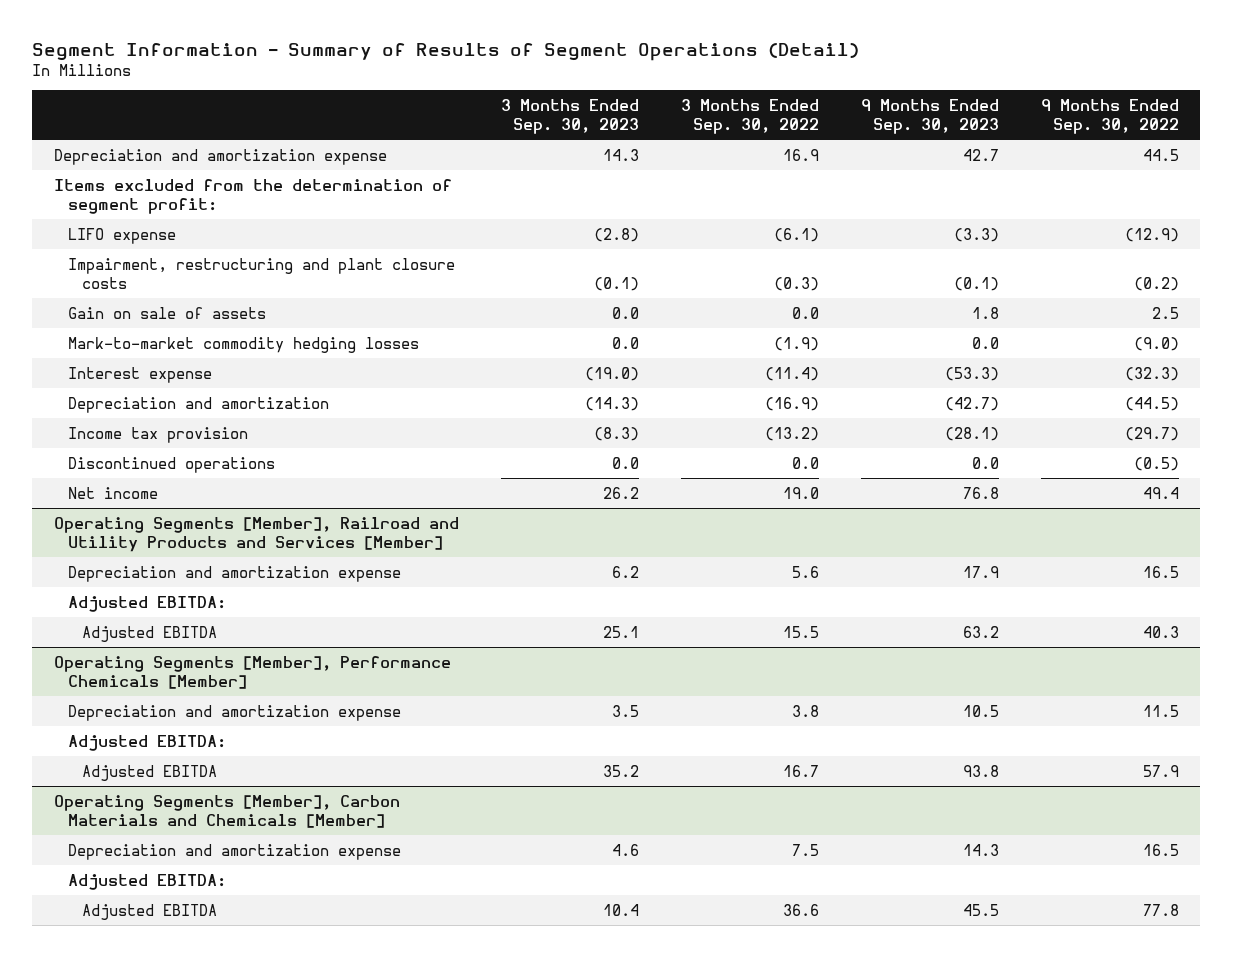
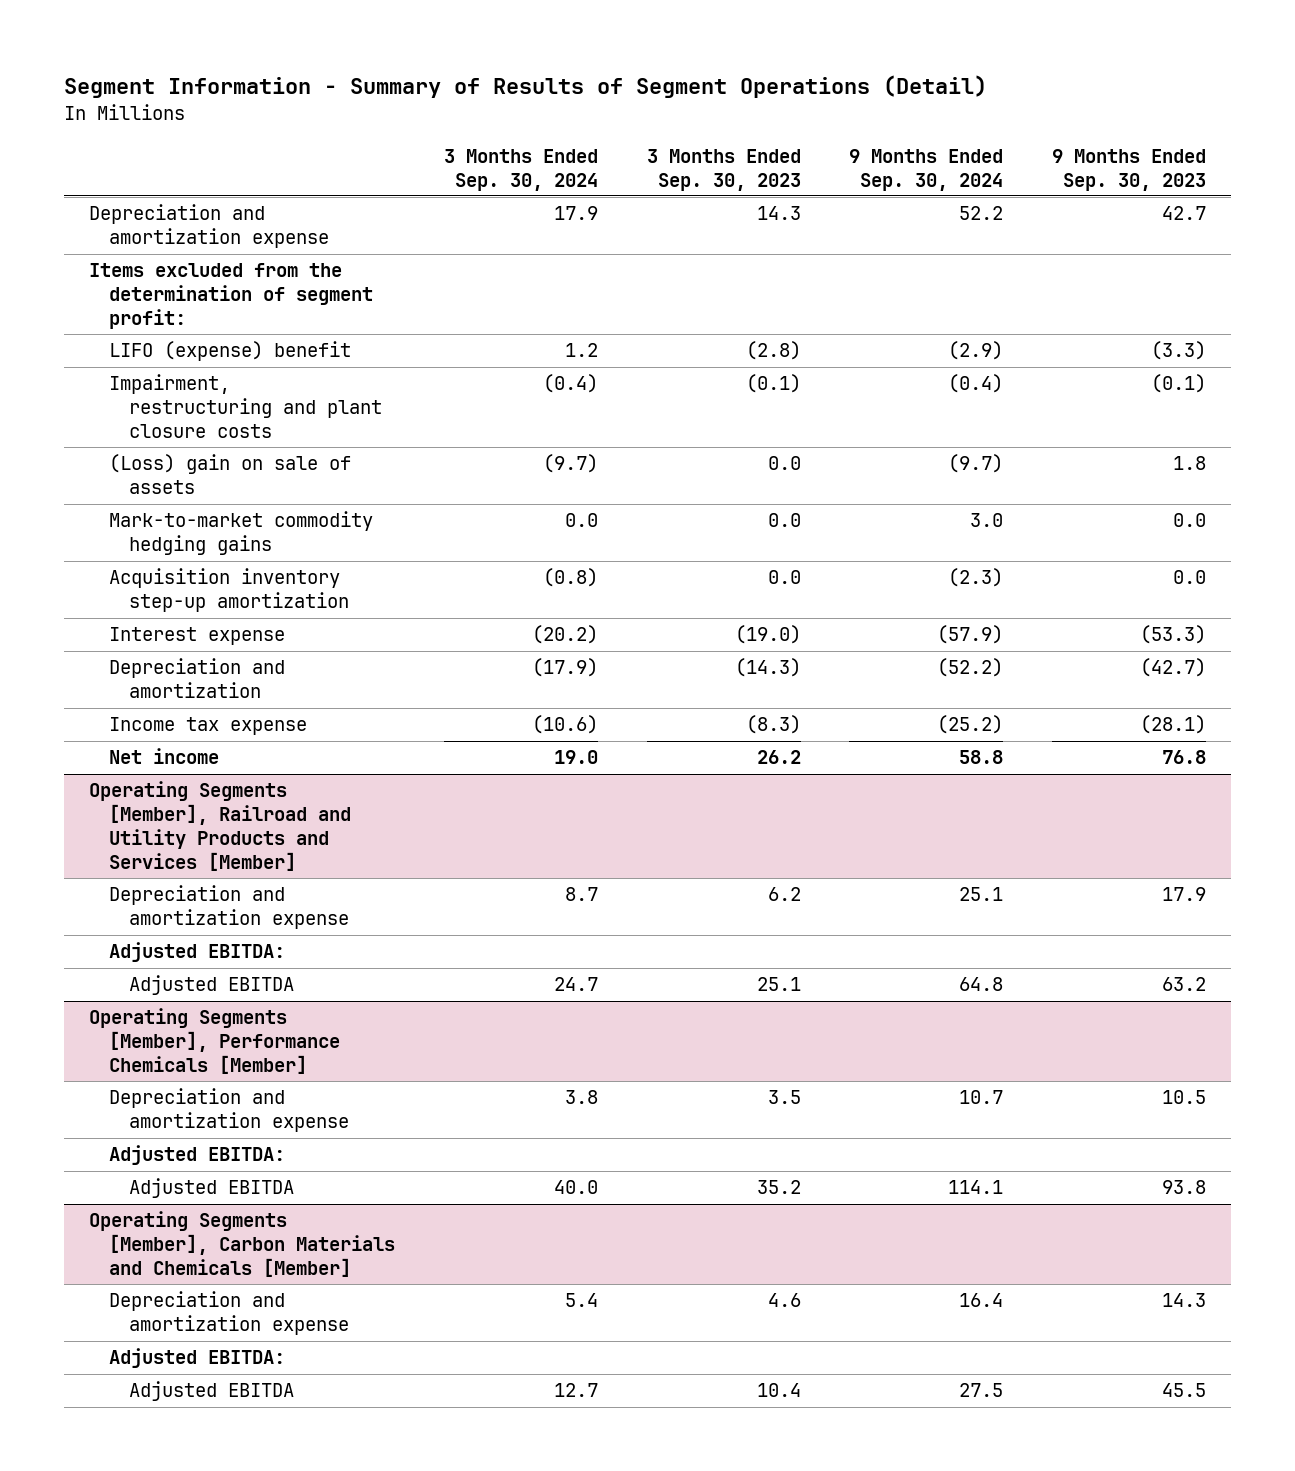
- | 3 Months Ended Sep. 30, 2023 | 3 Months Ended Sep. 30, 2022 | 9 Months Ended Sep. 30, 2023 | 9 Months Ended Sep. 30, 2022
+ | 3 Months Ended Sep. 30, 2024 | 3 Months Ended Sep. 30, 2023 | 9 Months Ended Sep. 30, 2024 | 9 Months Ended Sep. 30, 2023
- LIFO expense | (2.8) | (6.1) | (3.3) | (12.9)
+ LIFO (expense) benefit | 1.2 | (2.8) | (2.9) | (3.3)
- Gain on sale of assets | 0.0 | 0.0 | 1.8 | 2.5
- Mark-to-market commodity hedging losses | 0.0 | (1.9) | 0.0 | (9.0)
+ (Loss) gain on sale of assets | (9.7) | 0.0 | (9.7) | 1.8
+ Mark-to-market commodity hedging gains | 0.0 | 0.0 | 3.0 | 0.0
+ Acquisition inventory step-up amortization | (0.8) | 0.0 | (2.3) | 0.0
- Income tax provision | (8.3) | (13.2) | (28.1) | (29.7)
- Discontinued operations | 0.0 | 0.0 | 0.0 | (0.5)
+ Income tax expense | (10.6) | (8.3) | (25.2) | (28.1)

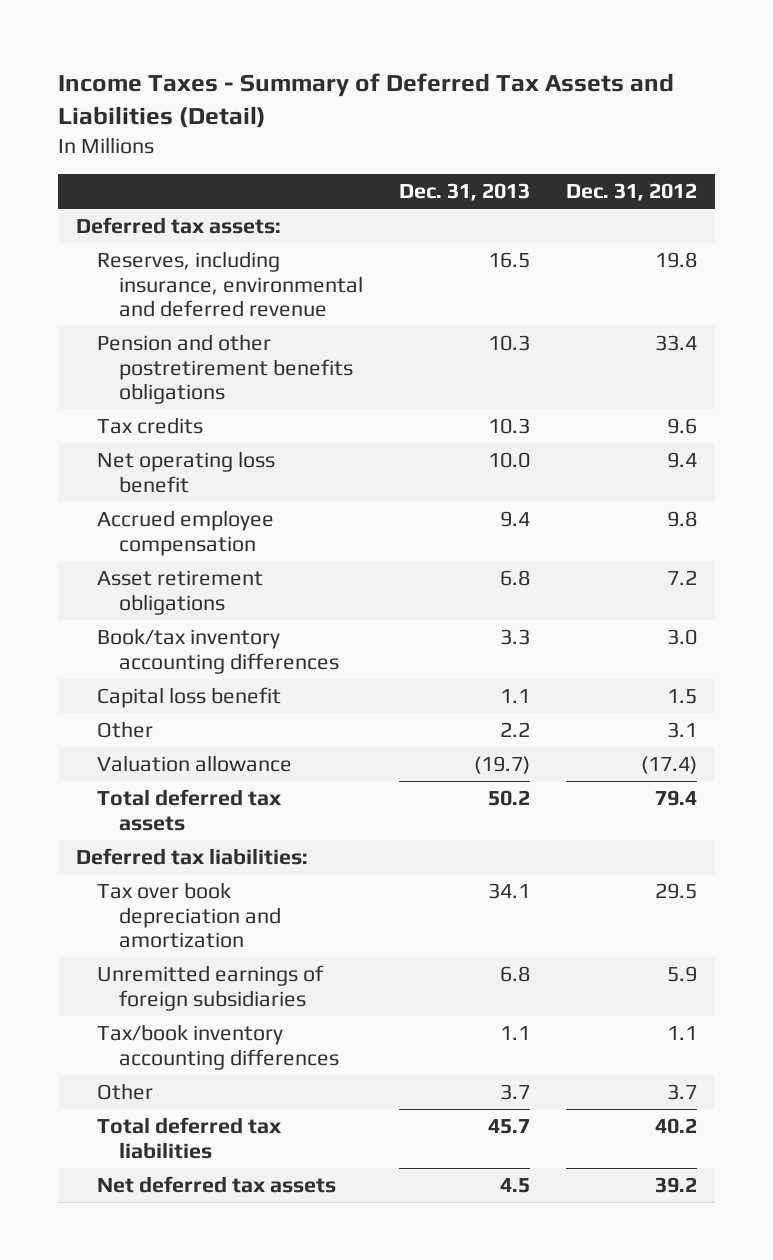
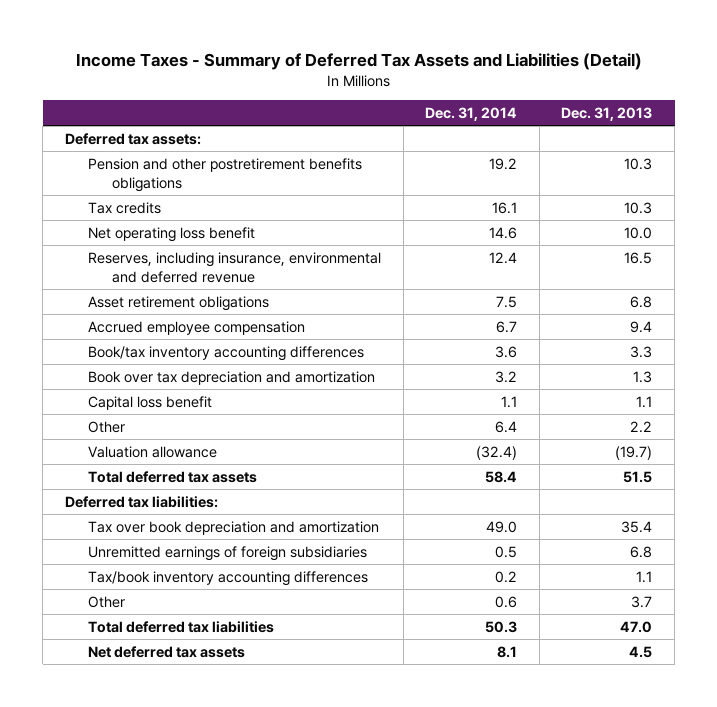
- | Dec. 31, 2013 | Dec. 31, 2012
+ | Dec. 31, 2014 | Dec. 31, 2013
moved down: Reserves, including insurance, environmental and deferred revenue | 12.4 | 16.5
moved down: Accrued employee compensation | 6.7 | 9.4
+ Book over tax depreciation and amortization | 3.2 | 1.3
- Total deferred tax assets | 50.2 | 79.4
+ Total deferred tax assets | 58.4 | 51.5
- Tax over book depreciation and amortization | 34.1 | 29.5
+ Tax over book depreciation and amortization | 49.0 | 35.4
- Total deferred tax liabilities | 45.7 | 40.2
+ Total deferred tax liabilities | 50.3 | 47.0

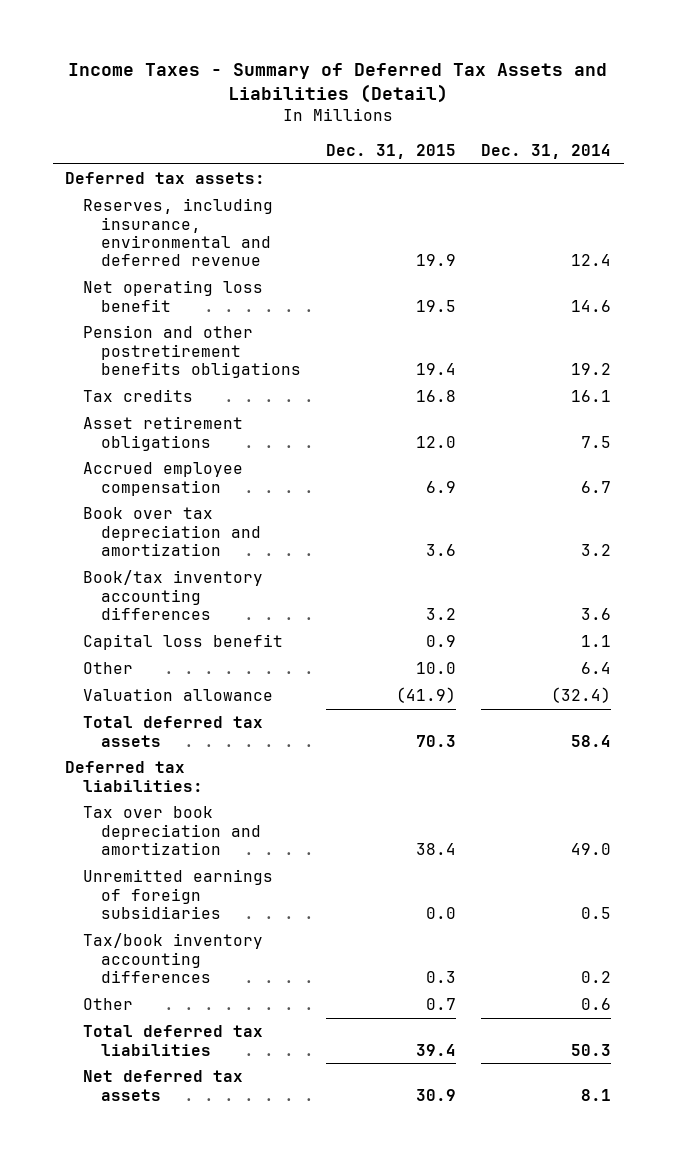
- | Dec. 31, 2014 | Dec. 31, 2013
+ | Dec. 31, 2015 | Dec. 31, 2014
moved up: Reserves, including insurance, environmental and deferred revenue | 19.9 | 12.4
moved up: Net operating loss benefit | 19.5 | 14.6
moved down: Book/tax inventory accounting differences | 3.2 | 3.6

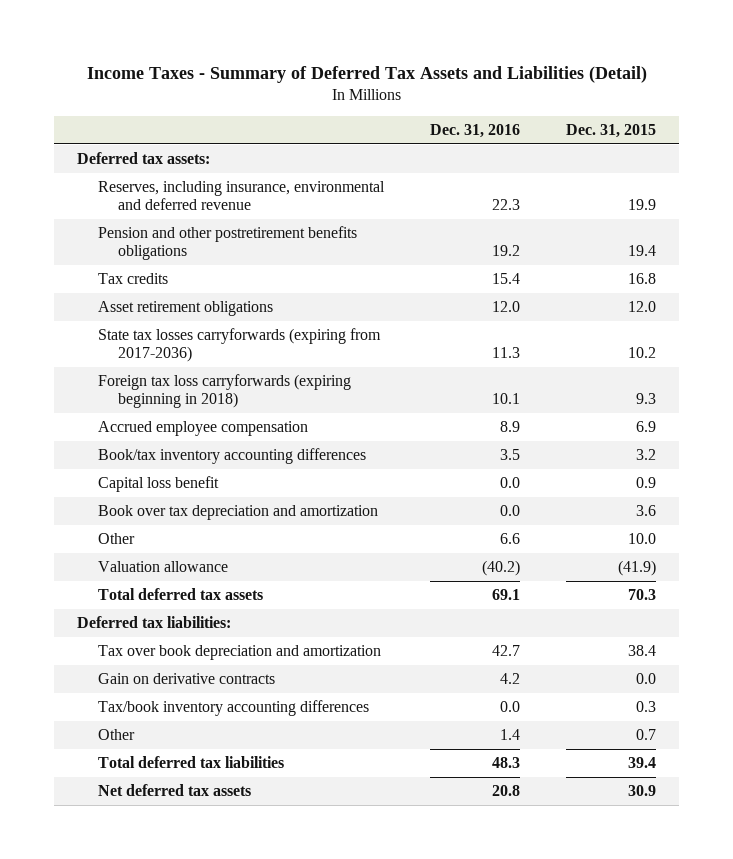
- | Dec. 31, 2015 | Dec. 31, 2014
+ | Dec. 31, 2016 | Dec. 31, 2015
- Net operating loss benefit | 19.5 | 14.6
+ State tax losses carryforwards (expiring from 2017-2036) | 11.3 | 10.2
+ Foreign tax loss carryforwards (expiring beginning in 2018) | 10.1 | 9.3
moved down: Book over tax depreciation and amortization | 0.0 | 3.6
- Unremitted earnings of foreign subsidiaries | 0.0 | 0.5
+ Gain on derivative contracts | 4.2 | 0.0

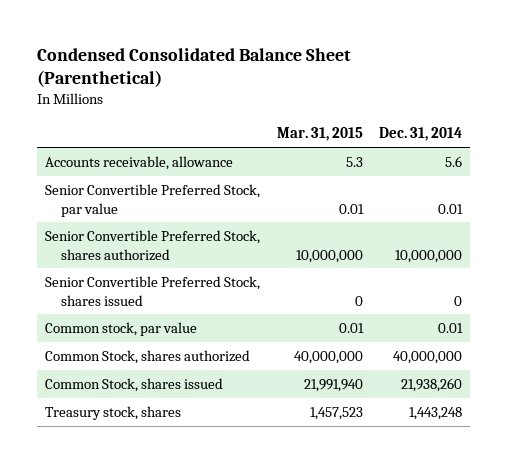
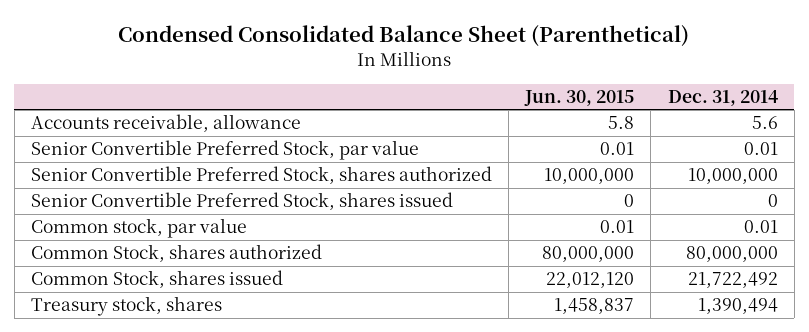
- | Mar. 31, 2015 | Dec. 31, 2014
+ | Jun. 30, 2015 | Dec. 31, 2014
- Common Stock, shares authorized | 40,000,000 | 40,000,000
- Common Stock, shares issued | 21,991,940 | 21,938,260
- Treasury stock, shares | 1,457,523 | 1,443,248
+ Common Stock, shares authorized | 80,000,000 | 80,000,000
+ Common Stock, shares issued | 22,012,120 | 21,722,492
+ Treasury stock, shares | 1,458,837 | 1,390,494

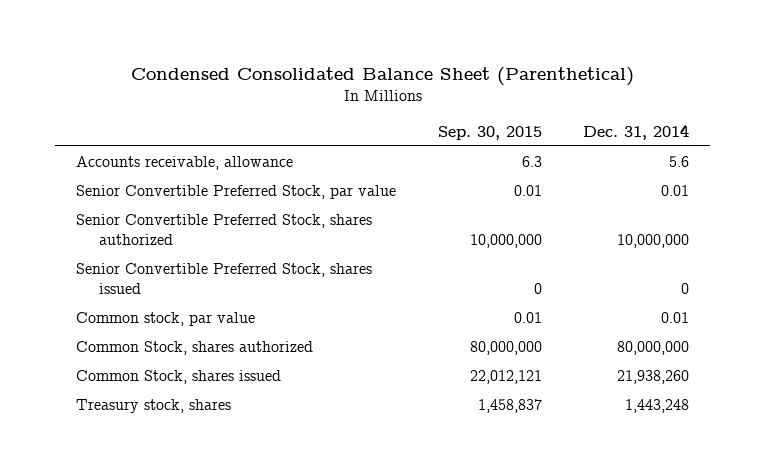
- | Jun. 30, 2015 | Dec. 31, 2014
+ | Sep. 30, 2015 | Dec. 31, 2014
- Common Stock, shares issued | 22,012,120 | 21,722,492
- Treasury stock, shares | 1,458,837 | 1,390,494
+ Common Stock, shares issued | 22,012,121 | 21,938,260
+ Treasury stock, shares | 1,458,837 | 1,443,248

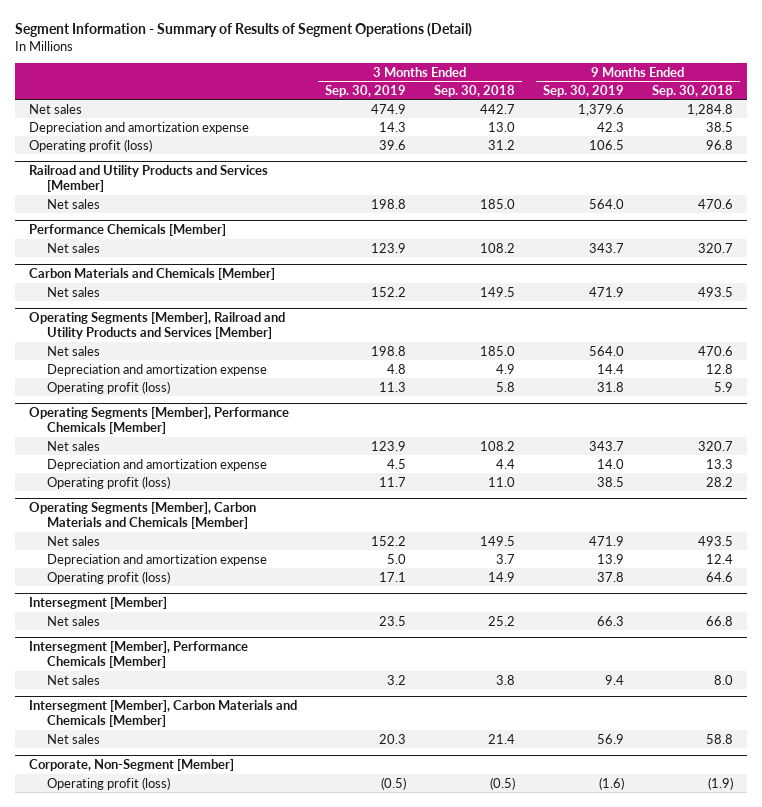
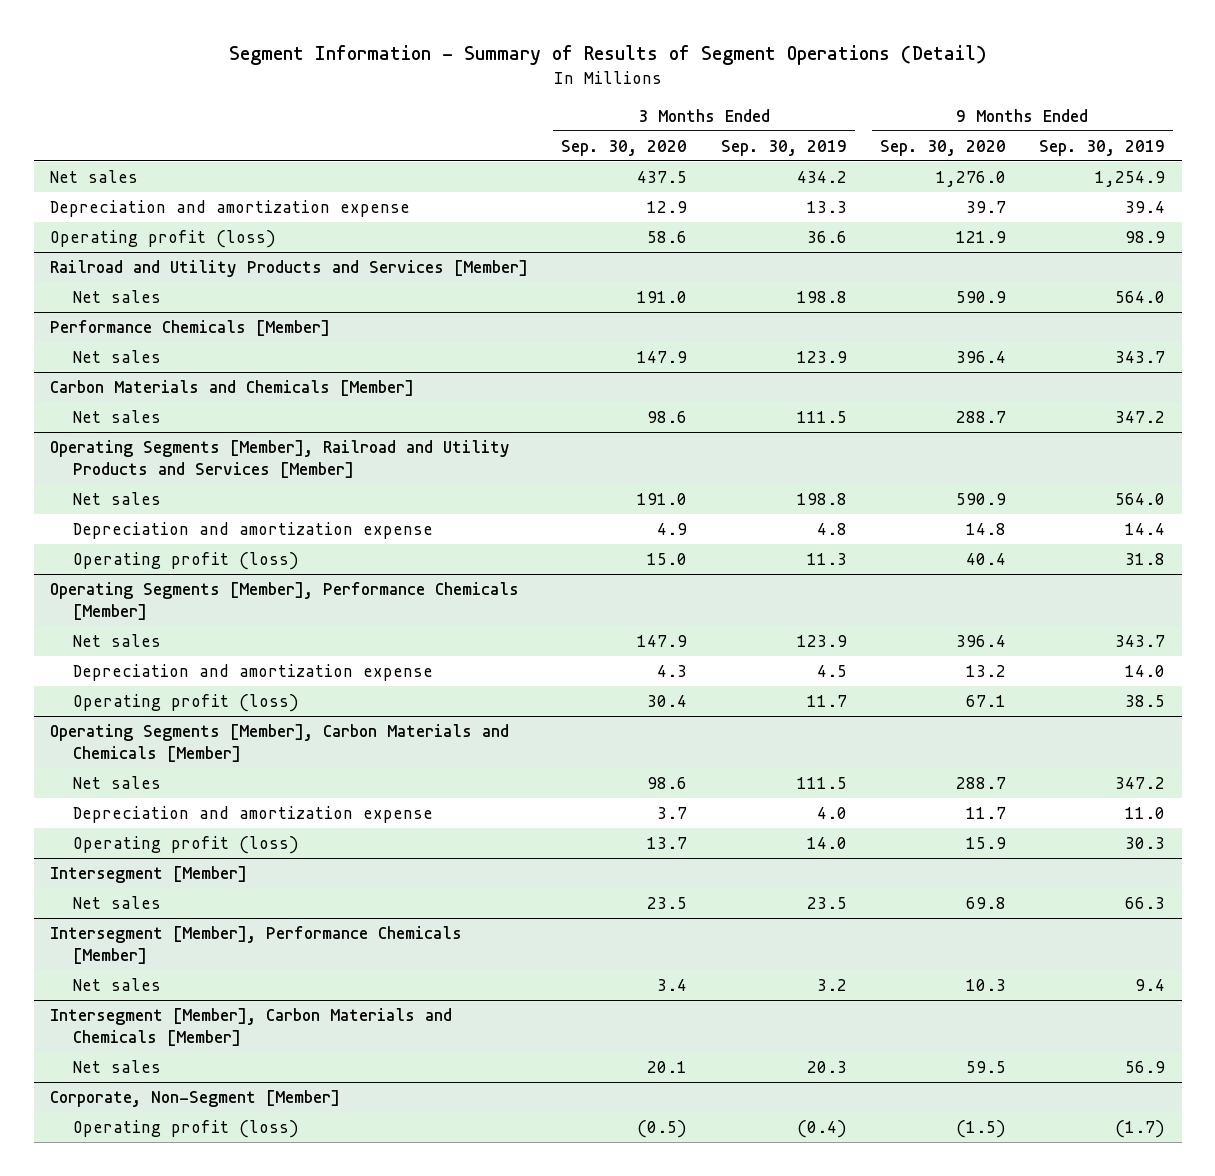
- | 3 Months Ended Sep. 30, 2019 | 3 Months Ended Sep. 30, 2018 | 9 Months Ended Sep. 30, 2019 | 9 Months Ended Sep. 30, 2018
+ | 3 Months Ended Sep. 30, 2020 | 3 Months Ended Sep. 30, 2019 | 9 Months Ended Sep. 30, 2020 | 9 Months Ended Sep. 30, 2019
- Net sales | 474.9 | 442.7 | 1,379.6 | 1,284.8
- Depreciation and amortization expense | 14.3 | 13.0 | 42.3 | 38.5
- Operating profit (loss) | 39.6 | 31.2 | 106.5 | 96.8
+ Net sales | 437.5 | 434.2 | 1,276.0 | 1,254.9
+ Depreciation and amortization expense | 12.9 | 13.3 | 39.7 | 39.4
+ Operating profit (loss) | 58.6 | 36.6 | 121.9 | 98.9
@ Carbon Materials and Chemicals [Member]
- Net sales | 152.2 | 149.5 | 471.9 | 493.5
+ Net sales | 98.6 | 111.5 | 288.7 | 347.2
@ Operating Segments [Member], Carbon Materials and Chemicals [Member]
- Net sales | 152.2 | 149.5 | 471.9 | 493.5
- Depreciation and amortization expense | 5.0 | 3.7 | 13.9 | 12.4
- Operating profit (loss) | 17.1 | 14.9 | 37.8 | 64.6
+ Net sales | 98.6 | 111.5 | 288.7 | 347.2
+ Depreciation and amortization expense | 3.7 | 4.0 | 11.7 | 11.0
+ Operating profit (loss) | 13.7 | 14.0 | 15.9 | 30.3
@ Corporate, Non-Segment [Member]
- Operating profit (loss) | (0.5) | (0.5) | (1.6) | (1.9)
+ Operating profit (loss) | (0.5) | (0.4) | (1.5) | (1.7)

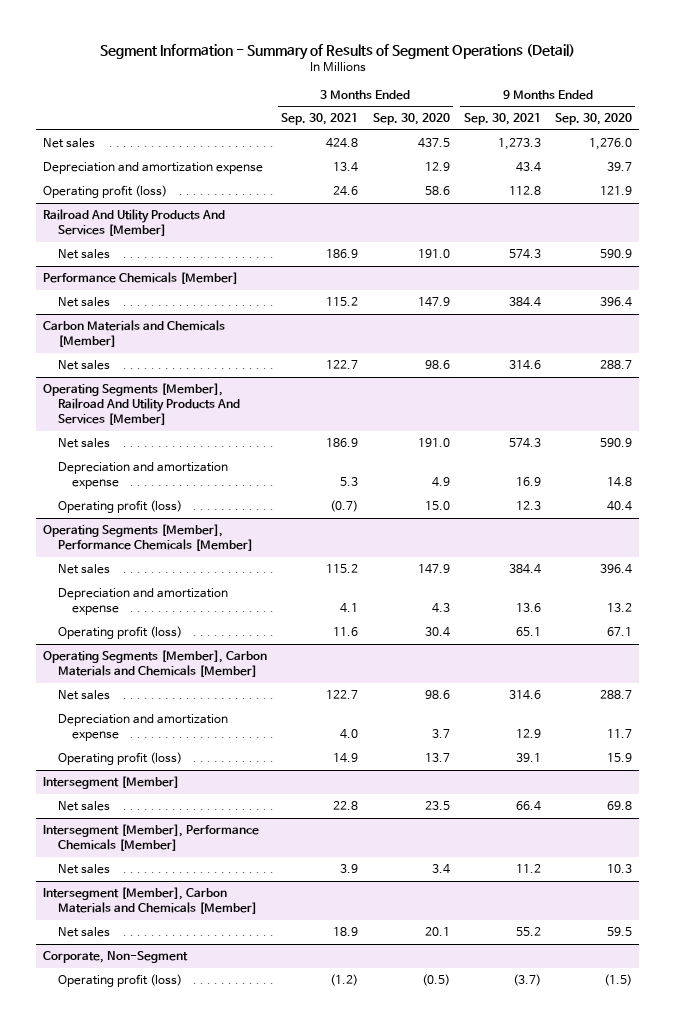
- | 3 Months Ended Sep. 30, 2020 | 3 Months Ended Sep. 30, 2019 | 9 Months Ended Sep. 30, 2020 | 9 Months Ended Sep. 30, 2019
+ | 3 Months Ended Sep. 30, 2021 | 3 Months Ended Sep. 30, 2020 | 9 Months Ended Sep. 30, 2021 | 9 Months Ended Sep. 30, 2020
- Railroad and Utility Products and Services [Member]
+ Railroad And Utility Products And Services [Member]
- Operating Segments [Member], Railroad and Utility Products and Services [Member]
+ Operating Segments [Member], Railroad And Utility Products And Services [Member]
- Corporate, Non-Segment [Member]
+ Corporate, Non-Segment

